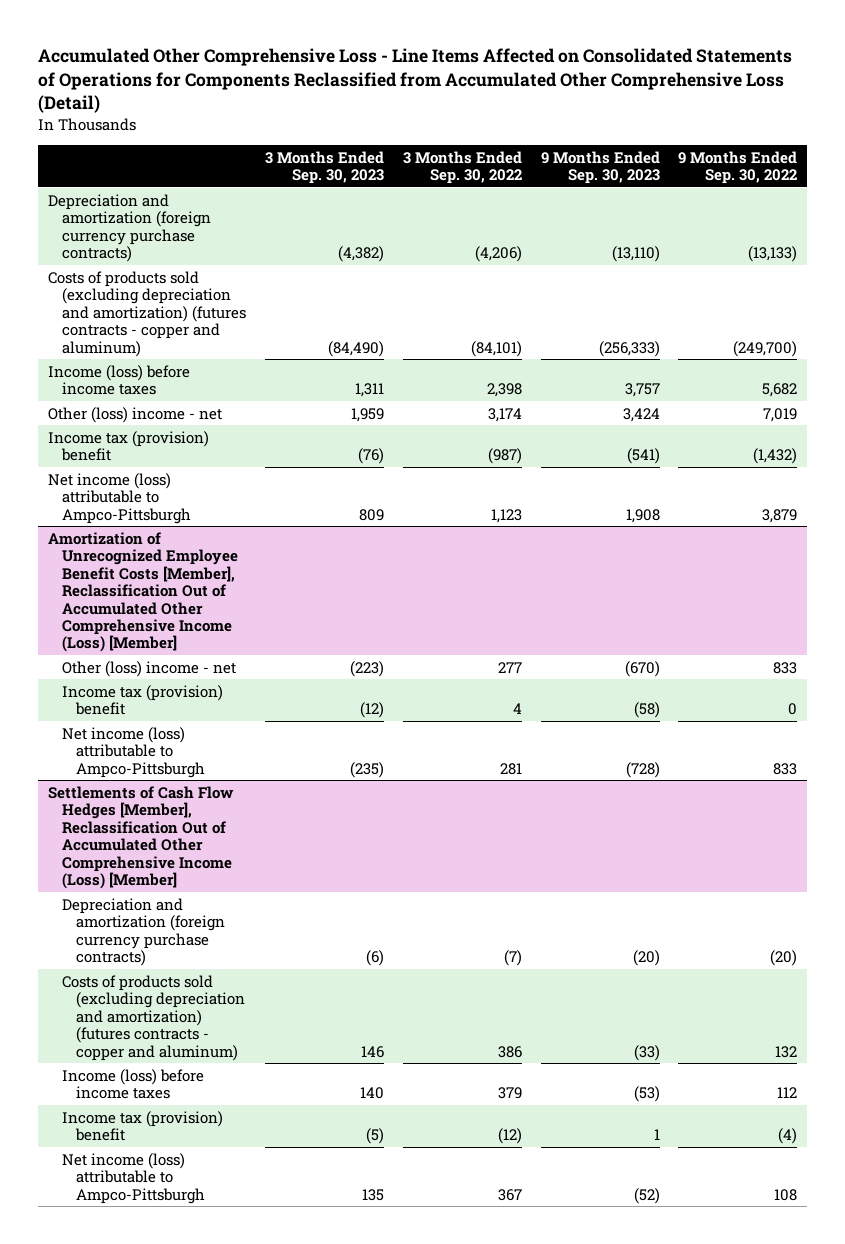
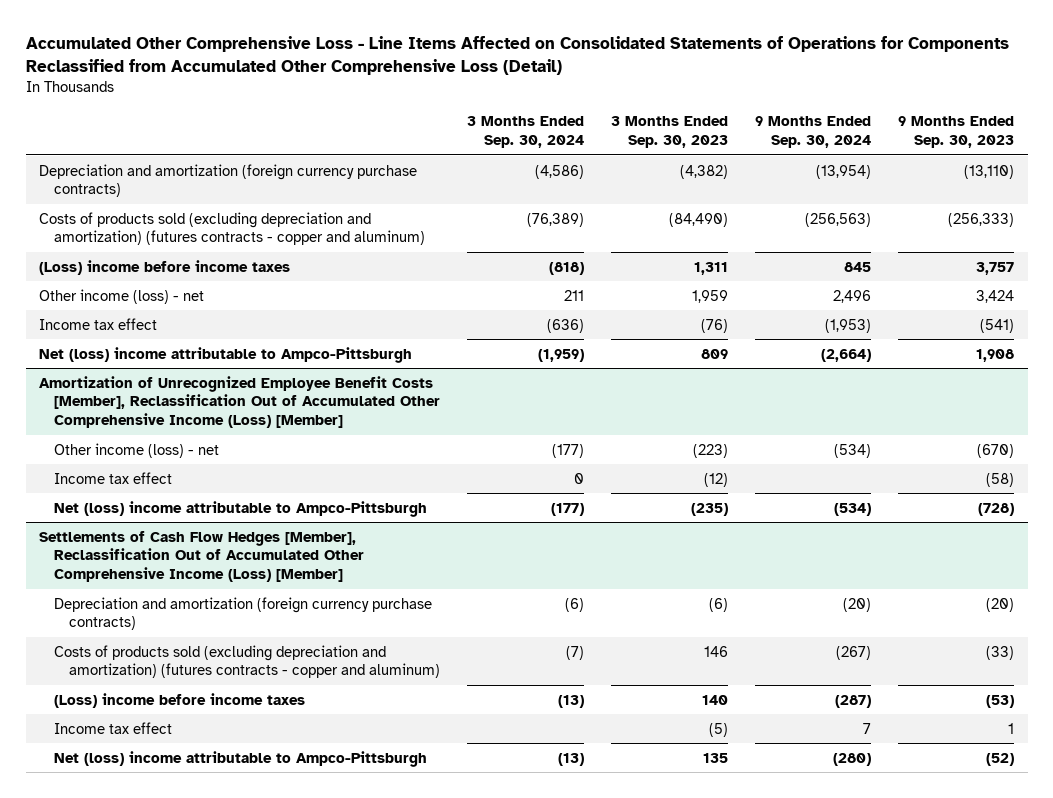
- | 3 Months Ended Sep. 30, 2023 | 3 Months Ended Sep. 30, 2022 | 9 Months Ended Sep. 30, 2023 | 9 Months Ended Sep. 30, 2022
+ | 3 Months Ended Sep. 30, 2024 | 3 Months Ended Sep. 30, 2023 | 9 Months Ended Sep. 30, 2024 | 9 Months Ended Sep. 30, 2023
- Income (loss) before income taxes | 1,311 | 2,398 | 3,757 | 5,682
- Other (loss) income - net | 1,959 | 3,174 | 3,424 | 7,019
- Income tax (provision) benefit | (76) | (987) | (541) | (1,432)
- Net income (loss) attributable to Ampco-Pittsburgh | 809 | 1,123 | 1,908 | 3,879
+ (Loss) income before income taxes | (818) | 1,311 | 845 | 3,757
+ Other income (loss) - net | 211 | 1,959 | 2,496 | 3,424
+ Income tax effect | (636) | (76) | (1,953) | (541)
+ Net (loss) income attributable to Ampco-Pittsburgh | (1,959) | 809 | (2,664) | 1,908
@ Amortization of Unrecognized Employee Benefit Costs [Member], Reclassification Out of Accumulated Other Comprehensive Income (Loss) [Member]
- Other (loss) income - net | (223) | 277 | (670) | 833
- Income tax (provision) benefit | (12) | 4 | (58) | 0
- Net income (loss) attributable to Ampco-Pittsburgh | (235) | 281 | (728) | 833
+ Other income (loss) - net | (177) | (223) | (534) | (670)
+ Income tax effect | 0 | (12) | | (58)
+ Net (loss) income attributable to Ampco-Pittsburgh | (177) | (235) | (534) | (728)
@ Settlements of Cash Flow Hedges [Member], Reclassification Out of Accumulated Other Comprehensive Income (Loss) [Member]
- Income (loss) before income taxes | 140 | 379 | (53) | 112
- Income tax (provision) benefit | (5) | (12) | 1 | (4)
- Net income (loss) attributable to Ampco-Pittsburgh | 135 | 367 | (52) | 108
+ (Loss) income before income taxes | (13) | 140 | (287) | (53)
+ Income tax effect | | (5) | 7 | 1
+ Net (loss) income attributable to Ampco-Pittsburgh | (13) | 135 | (280) | (52)

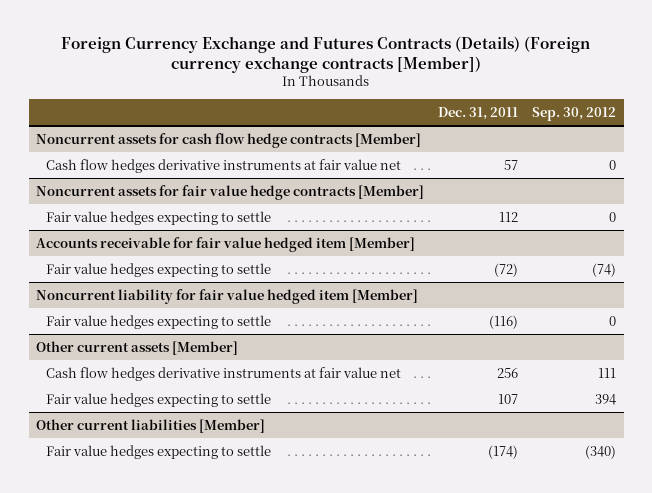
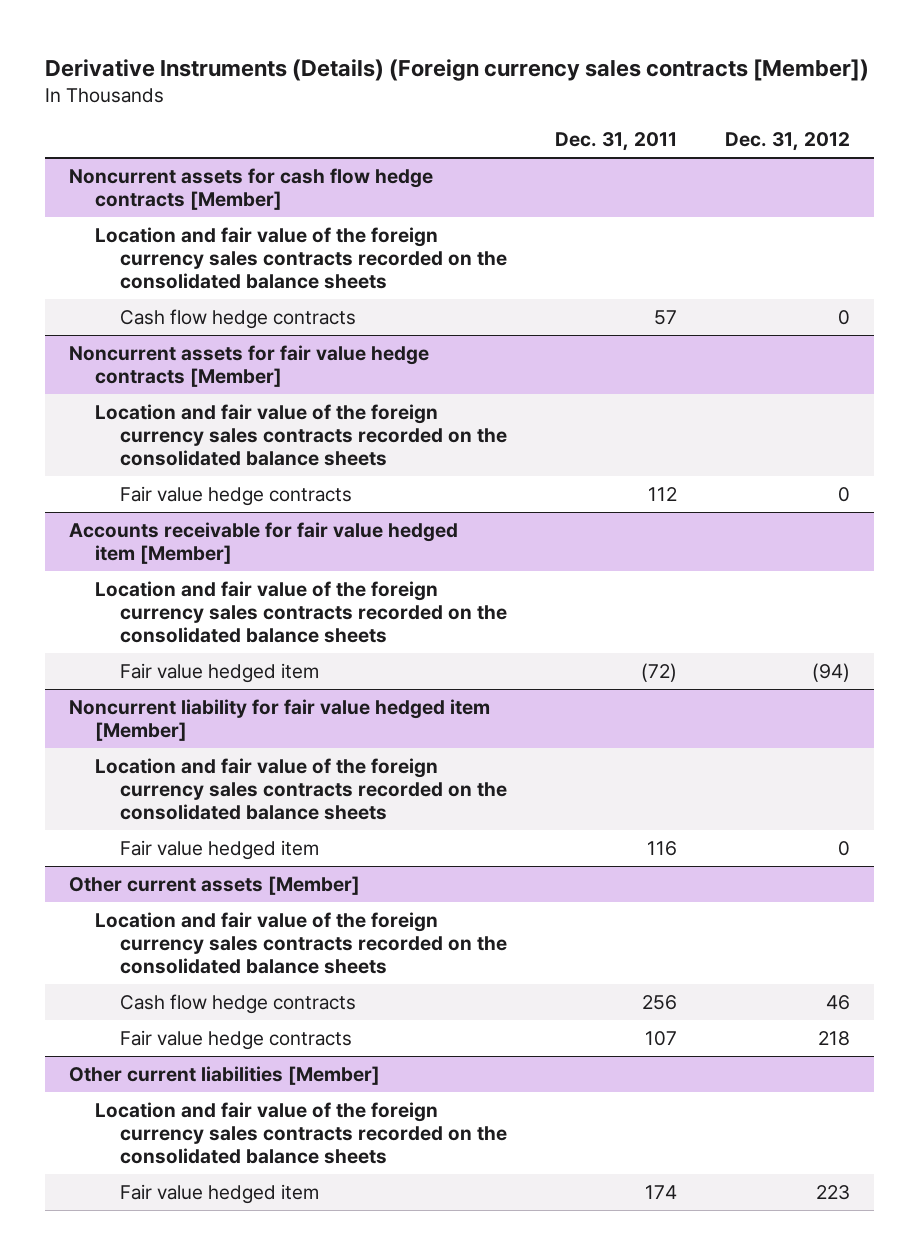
- Foreign Currency Exchange and Futures Contracts (Details) (Foreign currency exchange contracts [Member])
+ Derivative Instruments (Details) (Foreign currency sales contracts [Member])
- | Dec. 31, 2011 | Sep. 30, 2012
+ | Dec. 31, 2011 | Dec. 31, 2012
@ Noncurrent assets for cash flow hedge contracts [Member]
- Cash flow hedges derivative instruments at fair value net | 57 | 0
+ Location and fair value of the foreign currency sales contracts recorded on the consolidated balance sheets
+ Cash flow hedge contracts | 57 | 0
@ Noncurrent assets for fair value hedge contracts [Member]
- Fair value hedges expecting to settle | 112 | 0
+ Location and fair value of the foreign currency sales contracts recorded on the consolidated balance sheets
+ Fair value hedge contracts | 112 | 0
@ Accounts receivable for fair value hedged item [Member]
- Fair value hedges expecting to settle | (72) | (74)
+ Location and fair value of the foreign currency sales contracts recorded on the consolidated balance sheets
+ Fair value hedged item | (72) | (94)
@ Noncurrent liability for fair value hedged item [Member]
- Fair value hedges expecting to settle | (116) | 0
+ Location and fair value of the foreign currency sales contracts recorded on the consolidated balance sheets
+ Fair value hedged item | 116 | 0
@ Other current assets [Member]
- Cash flow hedges derivative instruments at fair value net | 256 | 111
- Fair value hedges expecting to settle | 107 | 394
+ Location and fair value of the foreign currency sales contracts recorded on the consolidated balance sheets
+ Cash flow hedge contracts | 256 | 46
+ Fair value hedge contracts | 107 | 218
@ Other current liabilities [Member]
- Fair value hedges expecting to settle | (174) | (340)
+ Location and fair value of the foreign currency sales contracts recorded on the consolidated balance sheets
+ Fair value hedged item | 174 | 223

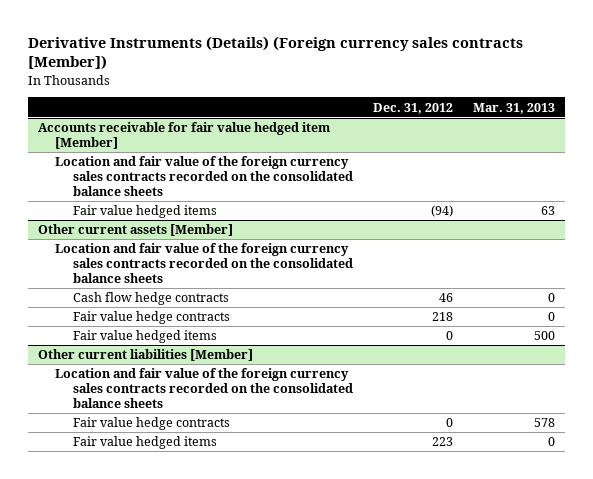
- | Dec. 31, 2011 | Dec. 31, 2012
+ | Dec. 31, 2012 | Mar. 31, 2013
- Noncurrent assets for cash flow hedge contracts [Member]
- Location and fair value of the foreign currency sales contracts recorded on the consolidated balance sheets
- Cash flow hedge contracts | 57 | 0
- Noncurrent assets for fair value hedge contracts [Member]
- Location and fair value of the foreign currency sales contracts recorded on the consolidated balance sheets
- Fair value hedge contracts | 112 | 0
@ Accounts receivable for fair value hedged item [Member]
- Fair value hedged item | (72) | (94)
- Noncurrent liability for fair value hedged item [Member]
- Location and fair value of the foreign currency sales contracts recorded on the consolidated balance sheets
- Fair value hedged item | 116 | 0
@ Accounts receivable for fair value hedged item [Member]
+ Fair value hedged items | (94) | 63
@ Other current assets [Member]
+ Fair value hedged items | 0 | 500
@ Other current liabilities [Member]
- Fair value hedged item | 174 | 223
+ Fair value hedge contracts | 0 | 578
+ Fair value hedged items | 223 | 0

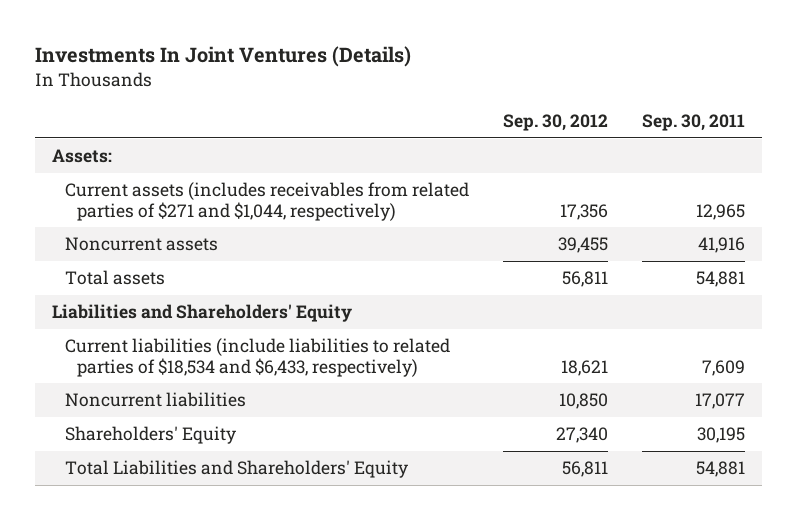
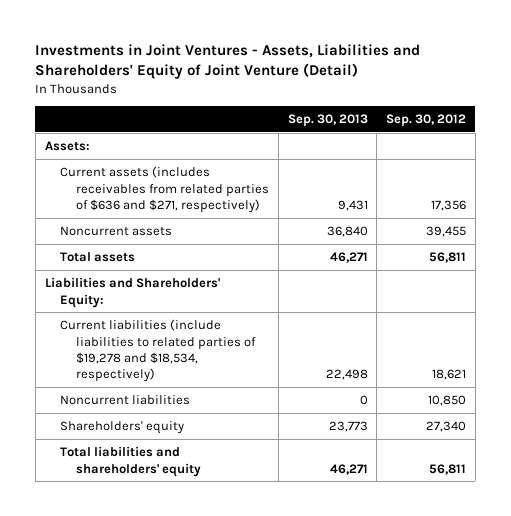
- Investments In Joint Ventures (Details)
+ Investments in Joint Ventures - Assets, Liabilities and Shareholders' Equity of Joint Venture (Detail)
- | Sep. 30, 2012 | Sep. 30, 2011
+ | Sep. 30, 2013 | Sep. 30, 2012
- Current assets (includes receivables from related parties of $271 and $1,044, respectively) | 17,356 | 12,965
+ Current assets (includes receivables from related parties of $636 and $271, respectively) | 9,431 | 17,356
- Liabilities and Shareholders' Equity
- Current liabilities (include liabilities to related parties of $18,534 and $6,433, respectively) | 18,621 | 7,609
+ Liabilities and Shareholders' Equity:
+ Current liabilities (include liabilities to related parties of $19,278 and $18,534, respectively) | 22,498 | 18,621
- Shareholders' Equity | 27,340 | 30,195
- Total Liabilities and Shareholders' Equity | 56,811 | 54,881
+ Shareholders' equity | 23,773 | 27,340
+ Total liabilities and shareholders' equity | 46,271 | 56,811

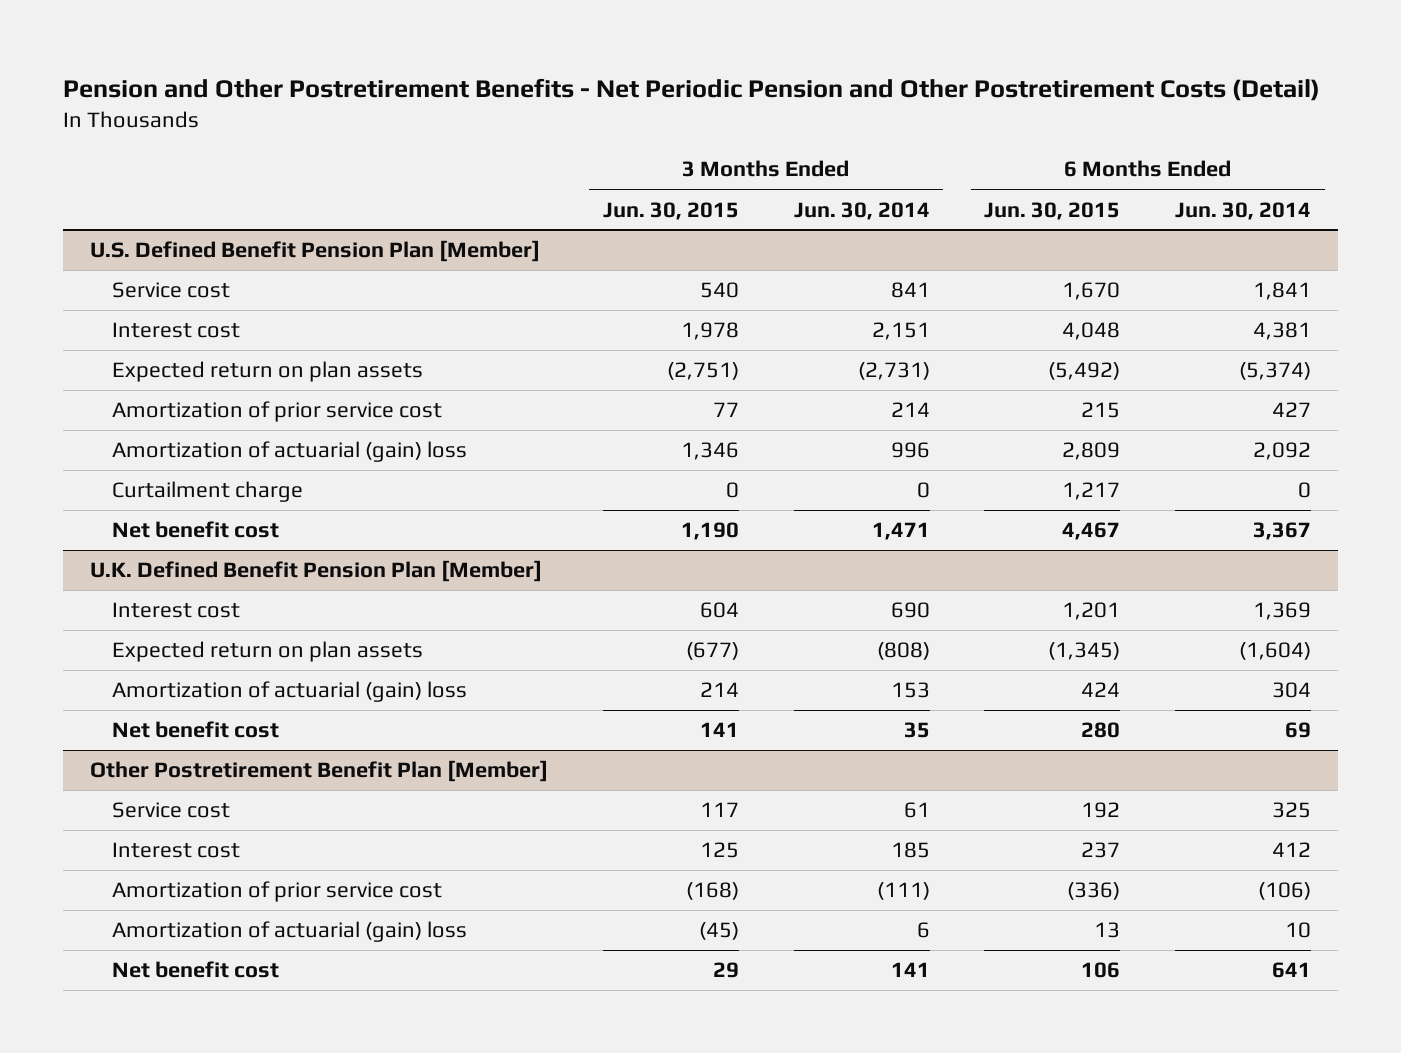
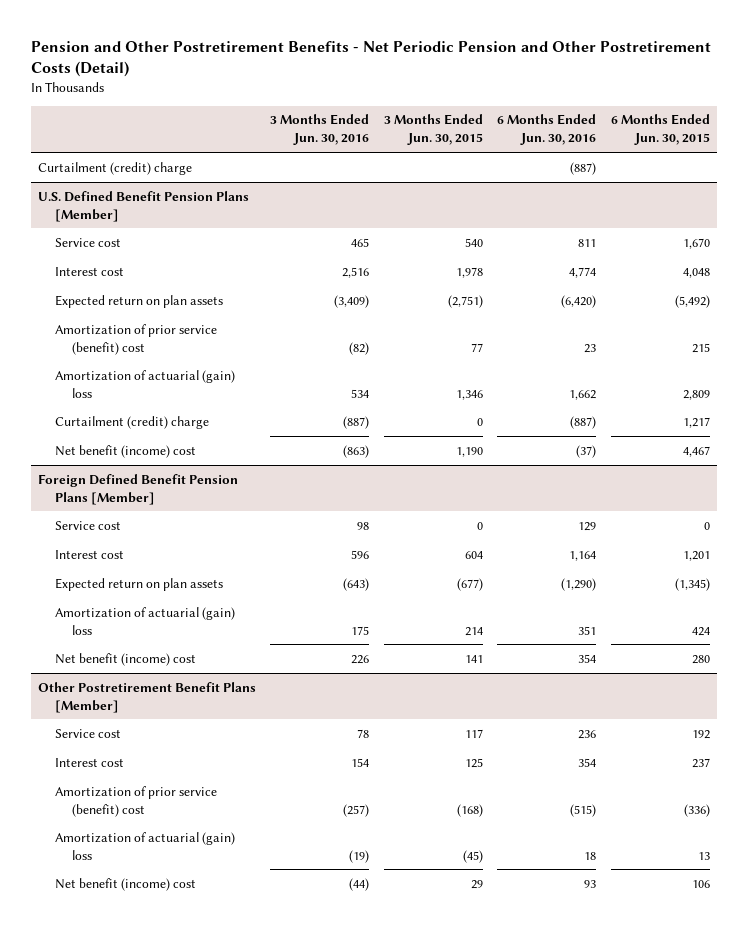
- | 3 Months Ended Jun. 30, 2015 | 3 Months Ended Jun. 30, 2014 | 6 Months Ended Jun. 30, 2015 | 6 Months Ended Jun. 30, 2014
+ | 3 Months Ended Jun. 30, 2016 | 3 Months Ended Jun. 30, 2015 | 6 Months Ended Jun. 30, 2016 | 6 Months Ended Jun. 30, 2015
- U.S. Defined Benefit Pension Plan [Member]
+ Curtailment (credit) charge | | | (887) |
+ U.S. Defined Benefit Pension Plans [Member]
- Amortization of prior service cost | 77 | 214 | 215 | 427
+ Amortization of prior service (benefit) cost | (82) | 77 | 23 | 215
- Curtailment charge | 0 | 0 | 1,217 | 0
- Net benefit cost | 1,190 | 1,471 | 4,467 | 3,367
- U.K. Defined Benefit Pension Plan [Member]
+ Curtailment (credit) charge | (887) | 0 | (887) | 1,217
+ Net benefit (income) cost | (863) | 1,190 | (37) | 4,467
+ Foreign Defined Benefit Pension Plans [Member]
+ Service cost | 98 | 0 | 129 | 0
- Net benefit cost | 141 | 35 | 280 | 69
- Other Postretirement Benefit Plan [Member]
+ Net benefit (income) cost | 226 | 141 | 354 | 280
+ Other Postretirement Benefit Plans [Member]
- Amortization of prior service cost | (168) | (111) | (336) | (106)
+ Amortization of prior service (benefit) cost | (257) | (168) | (515) | (336)
- Net benefit cost | 29 | 141 | 106 | 641
+ Net benefit (income) cost | (44) | 29 | 93 | 106

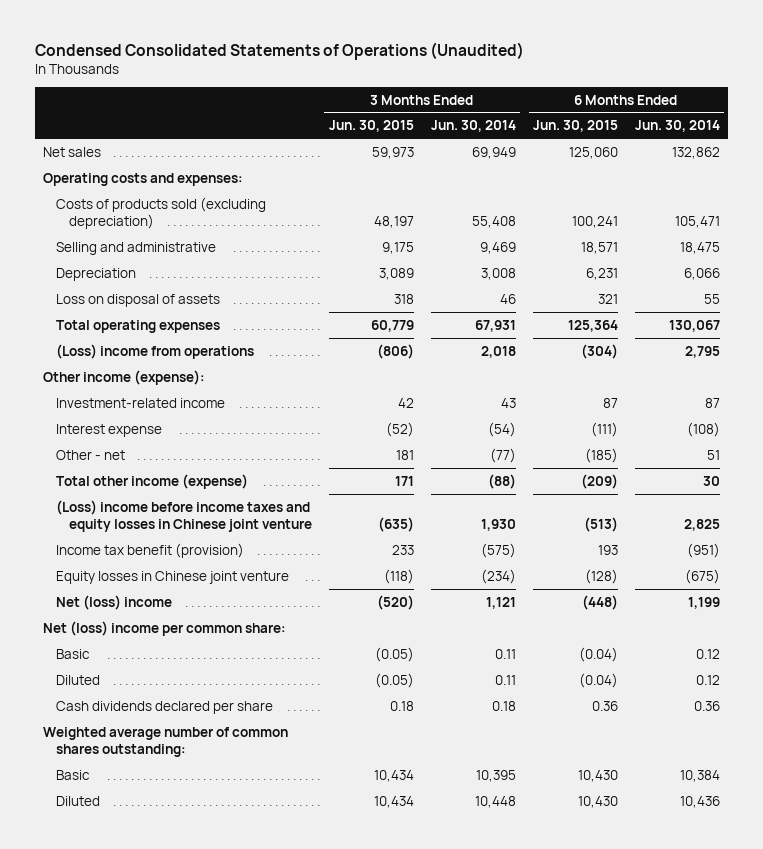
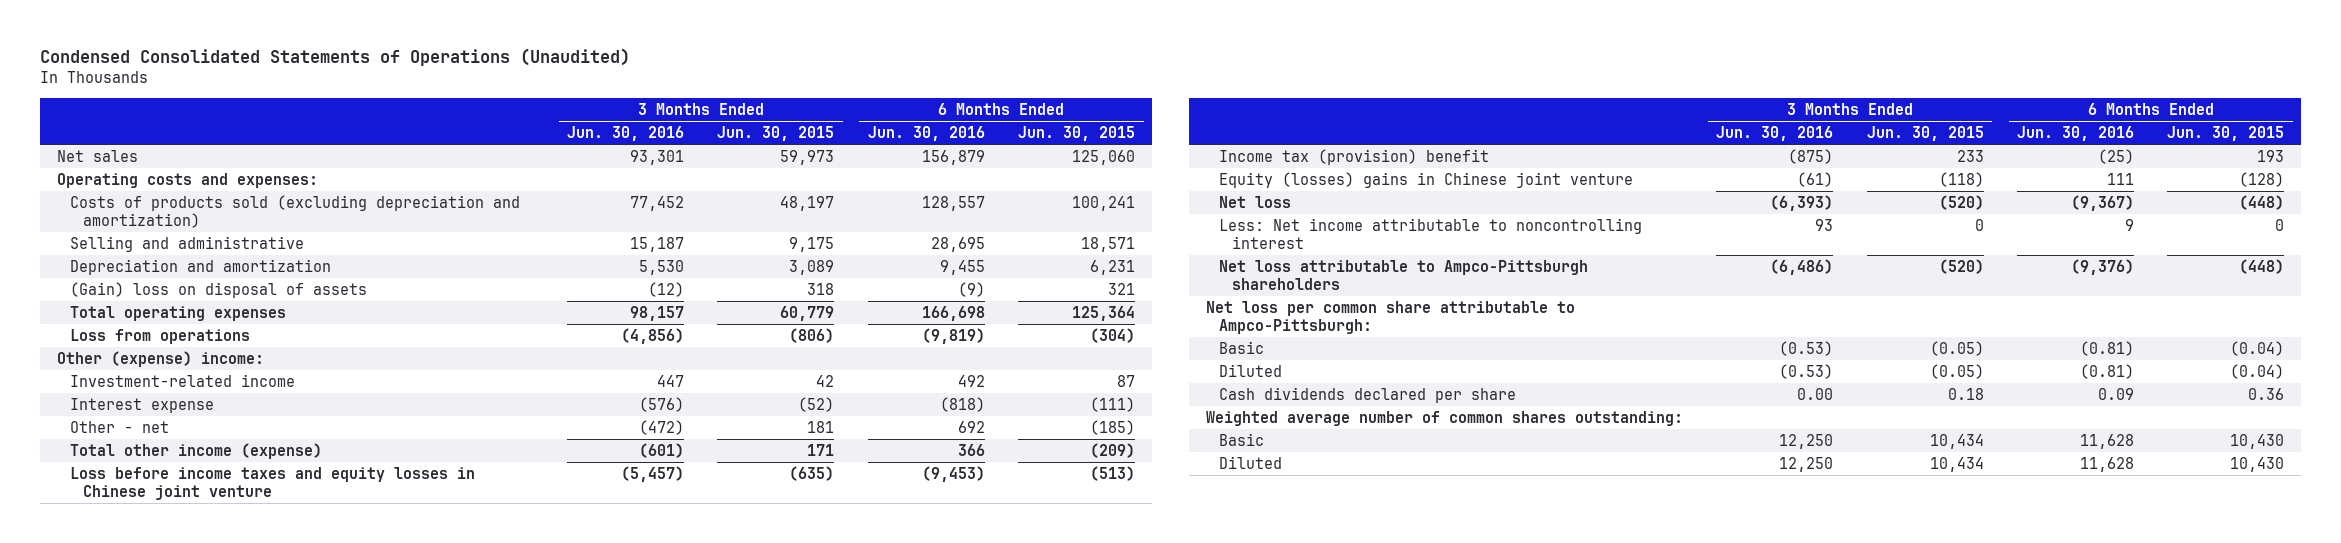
- | 3 Months Ended Jun. 30, 2015 | 3 Months Ended Jun. 30, 2014 | 6 Months Ended Jun. 30, 2015 | 6 Months Ended Jun. 30, 2014
+ | 3 Months Ended Jun. 30, 2016 | 3 Months Ended Jun. 30, 2015 | 6 Months Ended Jun. 30, 2016 | 6 Months Ended Jun. 30, 2015
- Costs of products sold (excluding depreciation) | 48,197 | 55,408 | 100,241 | 105,471
+ Costs of products sold (excluding depreciation and amortization) | 77,452 | 48,197 | 128,557 | 100,241
- Depreciation | 3,089 | 3,008 | 6,231 | 6,066
- Loss on disposal of assets | 318 | 46 | 321 | 55
+ Depreciation and amortization | 5,530 | 3,089 | 9,455 | 6,231
+ (Gain) loss on disposal of assets | (12) | 318 | (9) | 321
- (Loss) income from operations | (806) | 2,018 | (304) | 2,795
- Other income (expense):
+ Loss from operations | (4,856) | (806) | (9,819) | (304)
+ Other (expense) income:
- (Loss) income before income taxes and equity losses in Chinese joint venture | (635) | 1,930 | (513) | 2,825
- Income tax benefit (provision) | 233 | (575) | 193 | (951)
- Equity losses in Chinese joint venture | (118) | (234) | (128) | (675)
- Net (loss) income | (520) | 1,121 | (448) | 1,199
- Net (loss) income per common share:
+ Loss before income taxes and equity losses in Chinese joint venture | (5,457) | (635) | (9,453) | (513)
+ Income tax (provision) benefit | (875) | 233 | (25) | 193
+ Equity (losses) gains in Chinese joint venture | (61) | (118) | 111 | (128)
+ Net loss | (6,393) | (520) | (9,367) | (448)
+ Less: Net income attributable to noncontrolling interest | 93 | 0 | 9 | 0
+ Net loss attributable to Ampco-Pittsburgh shareholders | (6,486) | (520) | (9,376) | (448)
+ Net loss per common share attributable to Ampco-Pittsburgh:

